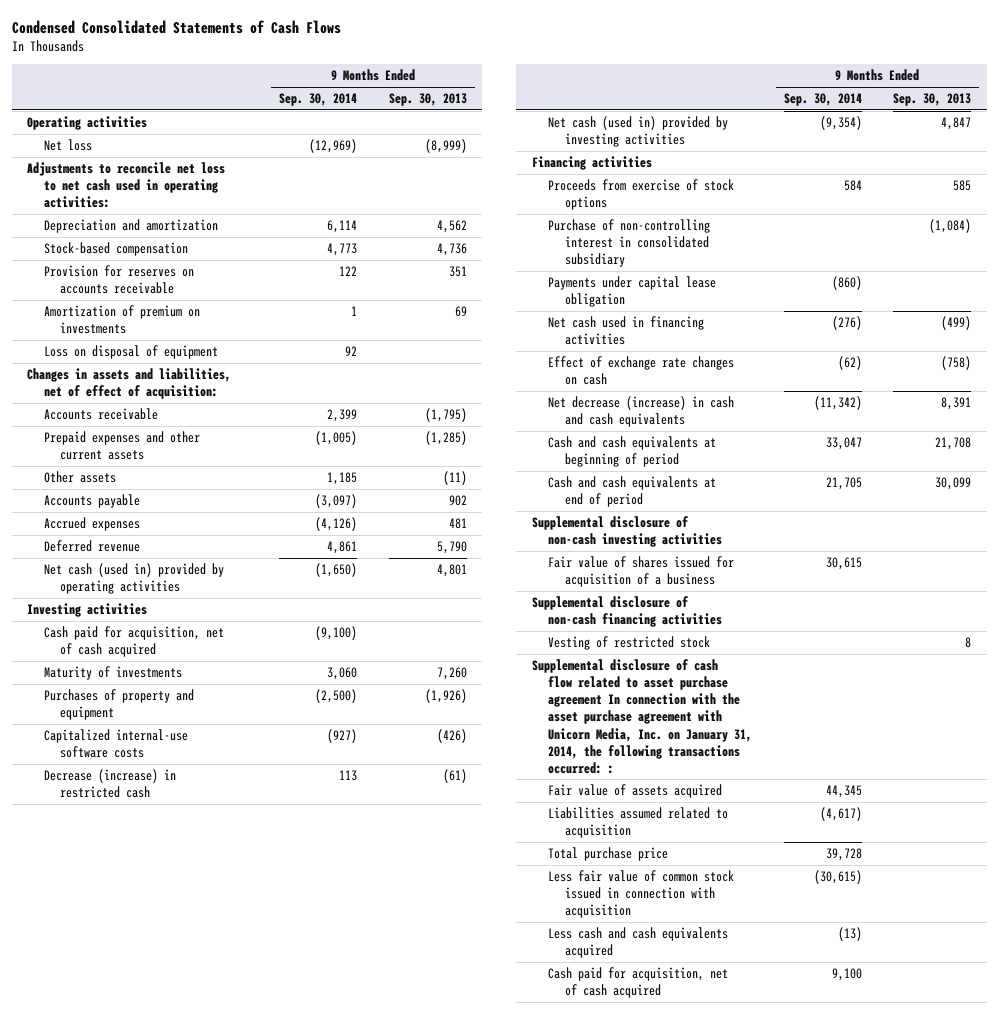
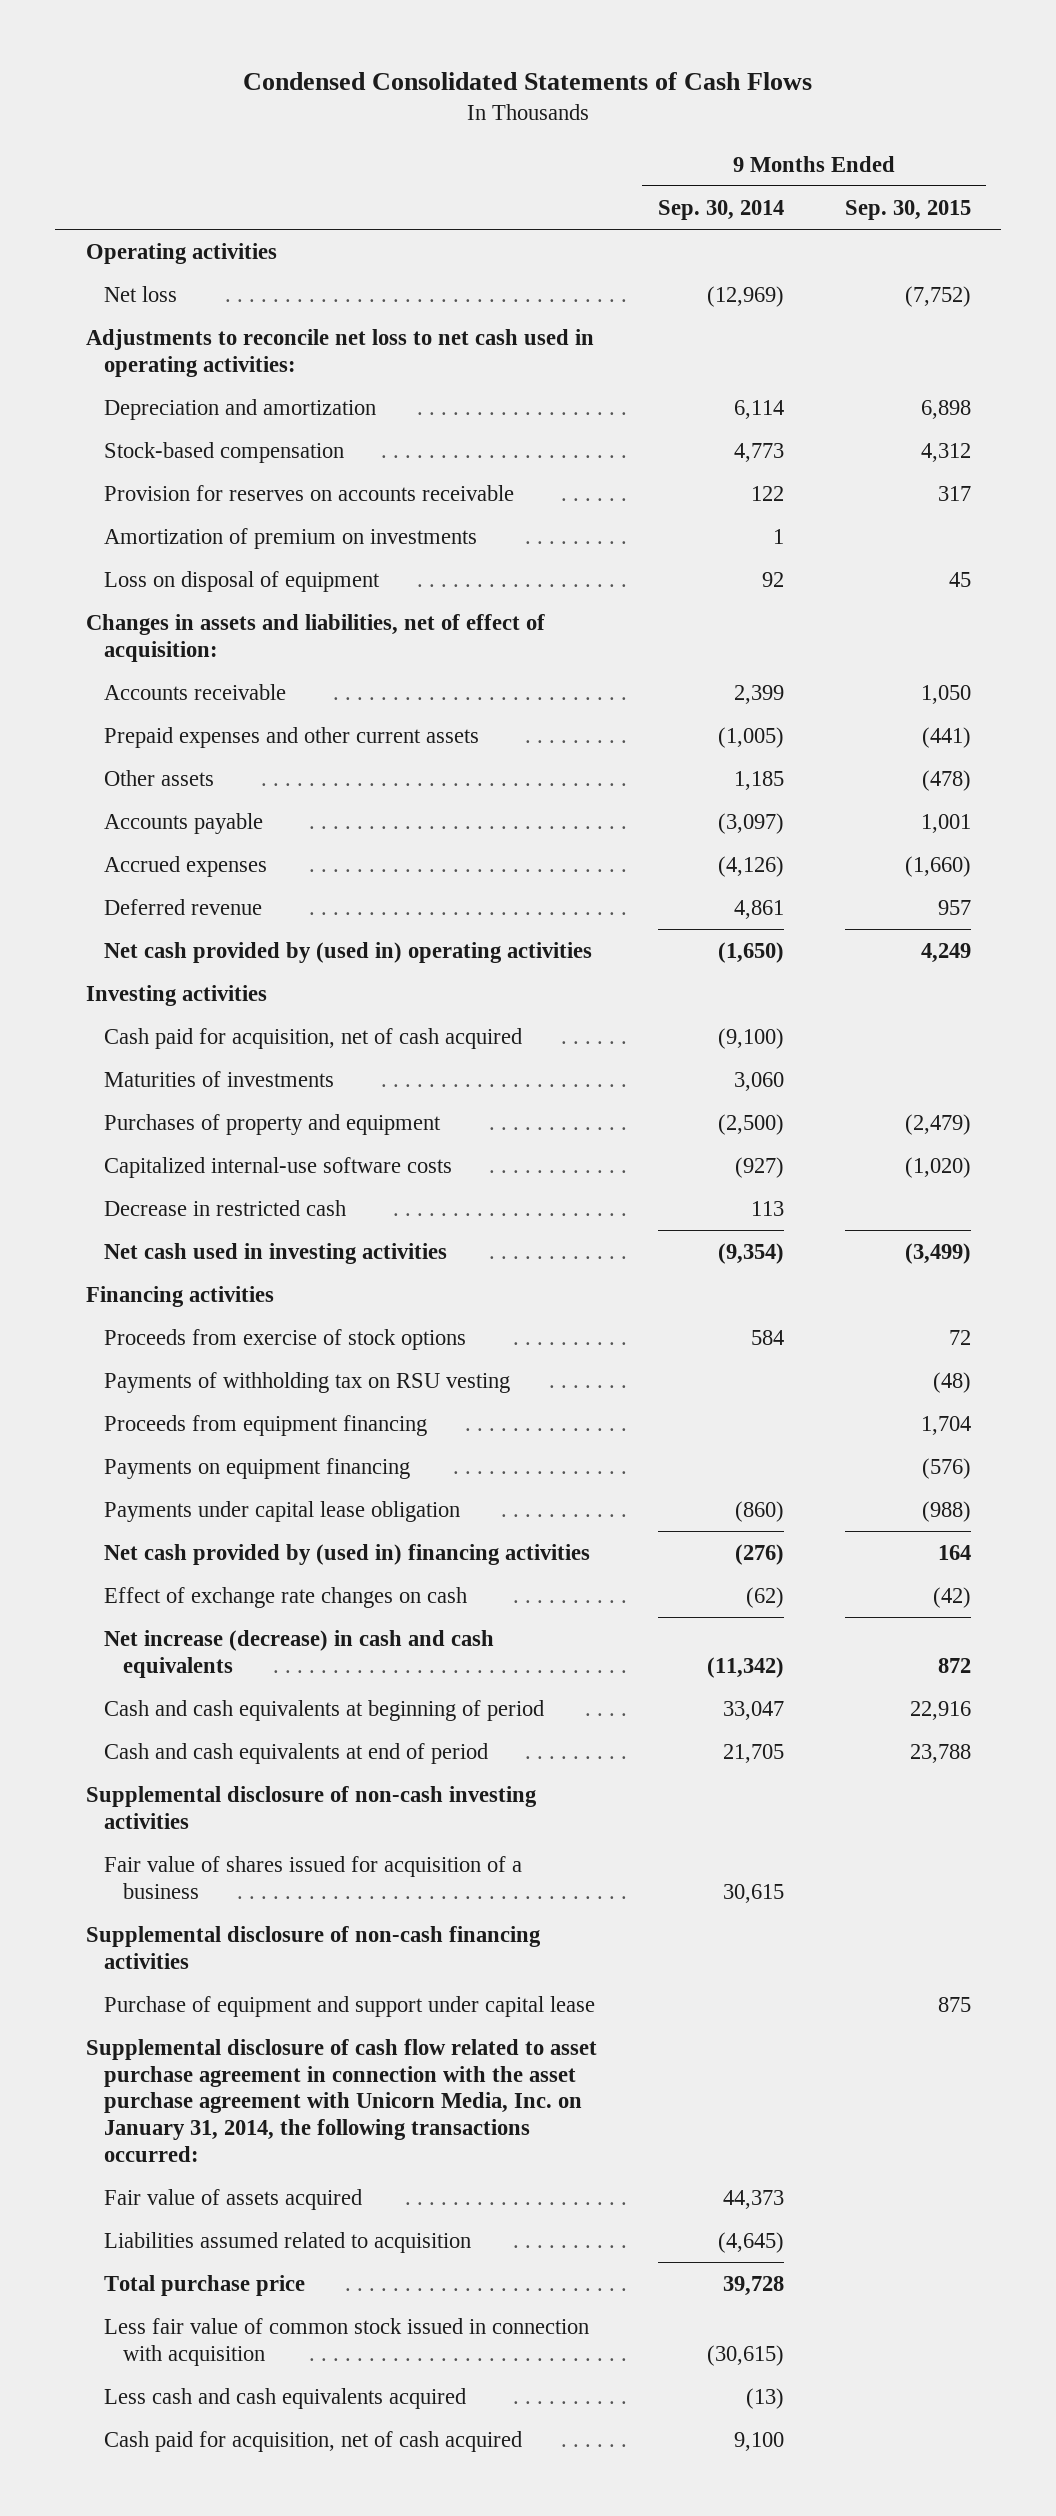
- | 9 Months Ended Sep. 30, 2014 | 9 Months Ended Sep. 30, 2013
+ | 9 Months Ended Sep. 30, 2014 | 9 Months Ended Sep. 30, 2015
- Net cash (used in) provided by operating activities | (1,650) | 4,801
+ Net cash provided by (used in) operating activities | (1,650) | 4,249
- Maturity of investments | 3,060 | 7,260
+ Maturities of investments | 3,060 |
- Decrease (increase) in restricted cash | 113 | (61)
- Net cash (used in) provided by investing activities | (9,354) | 4,847
+ Decrease in restricted cash | 113 |
+ Net cash used in investing activities | (9,354) | (3,499)
- Purchase of non-controlling interest in consolidated subsidiary | | (1,084)
+ Payments of withholding tax on RSU vesting | | (48)
+ Proceeds from equipment financing | | 1,704
+ Payments on equipment financing | | (576)
- Net cash used in financing activities | (276) | (499)
+ Net cash provided by (used in) financing activities | (276) | 164
- Net decrease (increase) in cash and cash equivalents | (11,342) | 8,391
+ Net increase (decrease) in cash and cash equivalents | (11,342) | 872
- Vesting of restricted stock | | 8
- Supplemental disclosure of cash flow related to asset purchase agreement In connection with the asset purchase agreement with Unicorn Media, Inc. on January 31, 2014, the following transactions occurred: :
- Fair value of assets acquired | 44,345 |
- Liabilities assumed related to acquisition | (4,617) |
+ Purchase of equipment and support under capital lease | | 875
+ Supplemental disclosure of cash flow related to asset purchase agreement in connection with the asset purchase agreement with Unicorn Media, Inc. on January 31, 2014, the following transactions occurred:
+ Fair value of assets acquired | 44,373 |
+ Liabilities assumed related to acquisition | (4,645) |

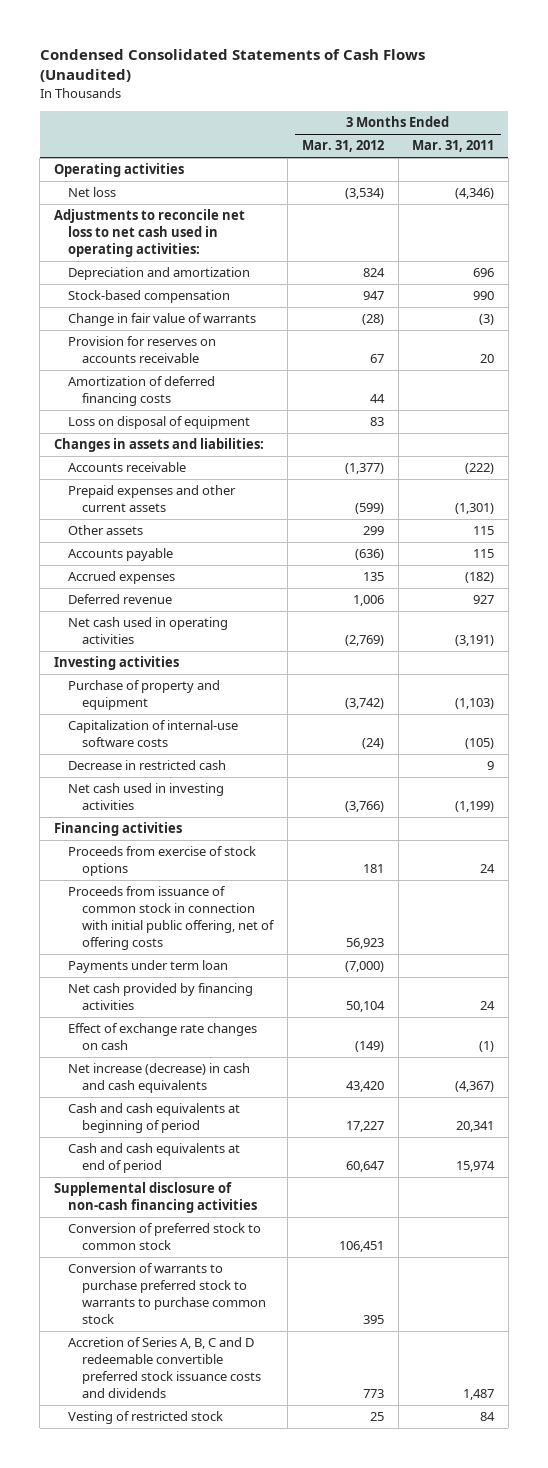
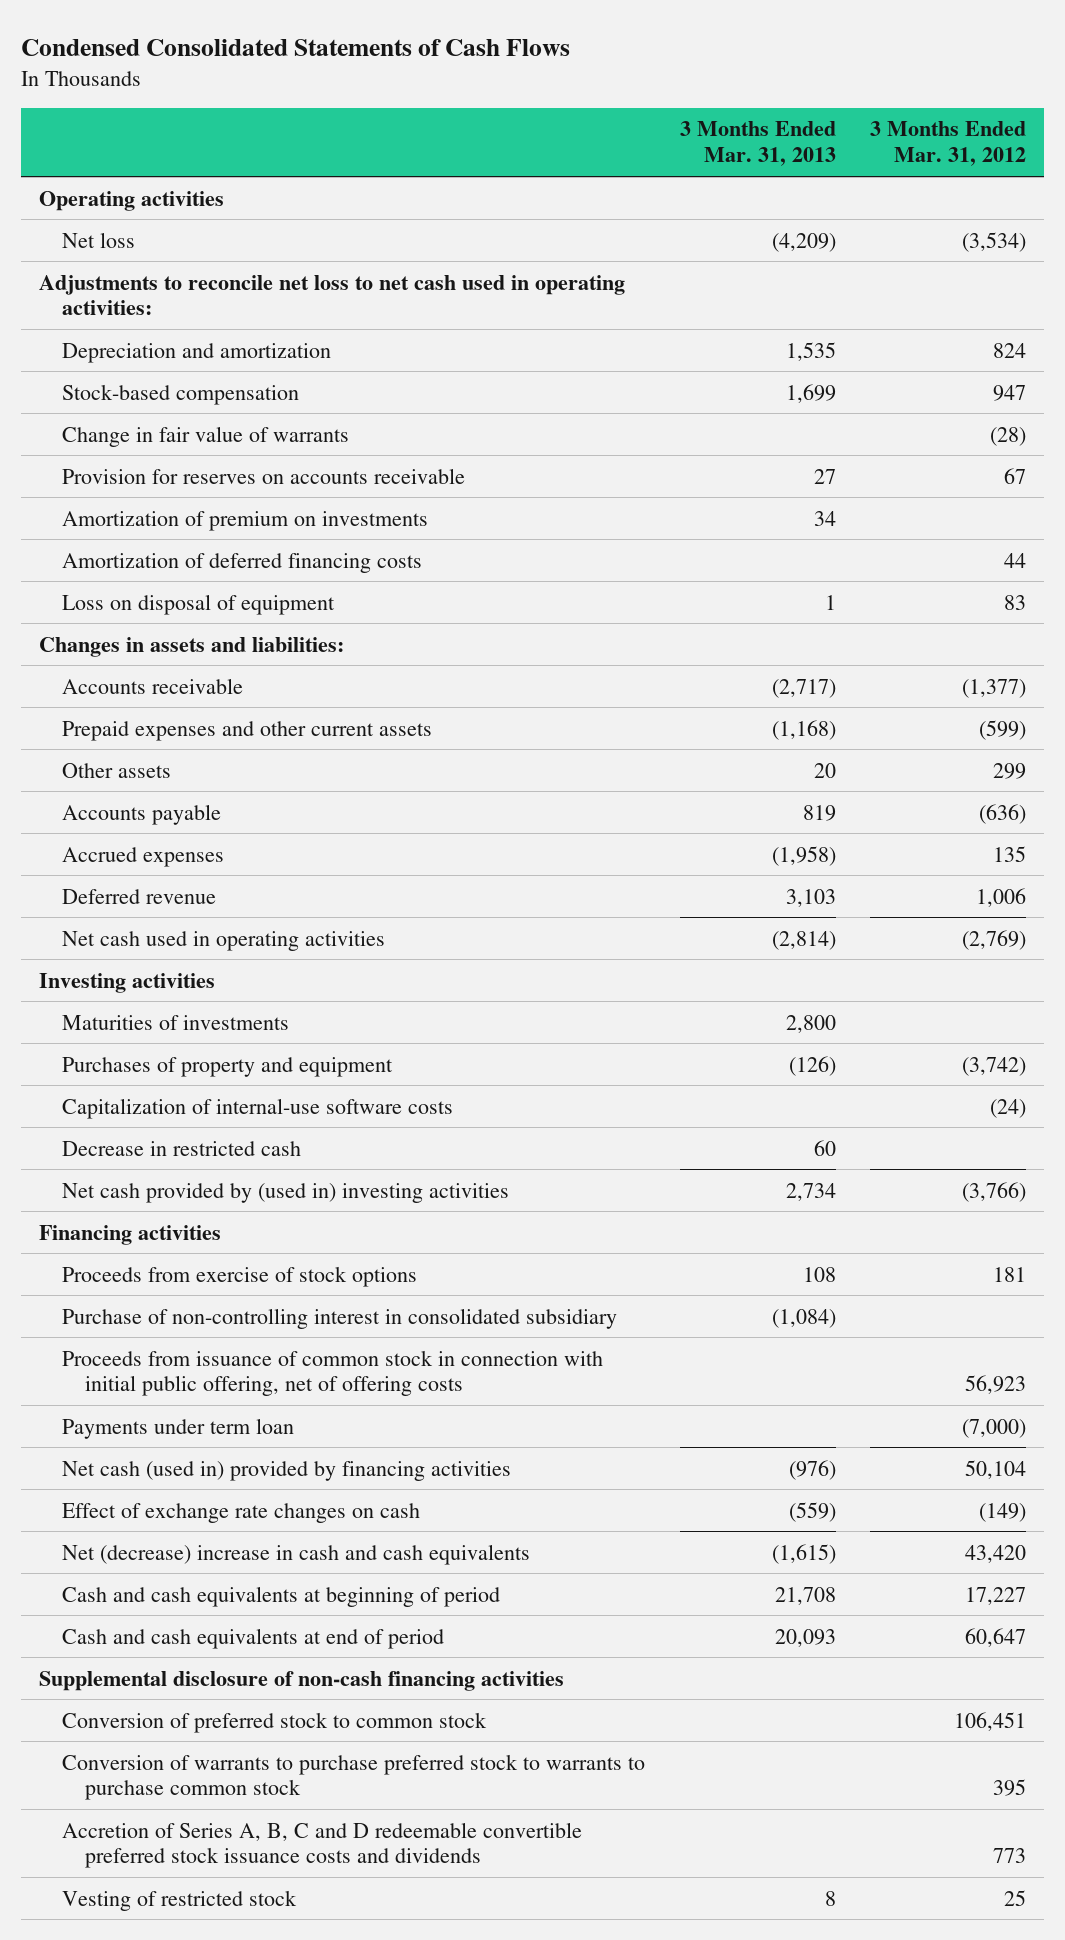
- Condensed Consolidated Statements of Cash Flows (Unaudited)
+ Condensed Consolidated Statements of Cash Flows
- | 3 Months Ended Mar. 31, 2012 | 3 Months Ended Mar. 31, 2011
+ | 3 Months Ended Mar. 31, 2013 | 3 Months Ended Mar. 31, 2012
+ Amortization of premium on investments | 34 |
- Purchase of property and equipment | (3,742) | (1,103)
+ Maturities of investments | 2,800 |
+ Purchases of property and equipment | (126) | (3,742)
- Net cash used in investing activities | (3,766) | (1,199)
+ Net cash provided by (used in) investing activities | 2,734 | (3,766)
+ Purchase of non-controlling interest in consolidated subsidiary | (1,084) |
- Net cash provided by financing activities | 50,104 | 24
+ Net cash (used in) provided by financing activities | (976) | 50,104
- Net increase (decrease) in cash and cash equivalents | 43,420 | (4,367)
+ Net (decrease) increase in cash and cash equivalents | (1,615) | 43,420

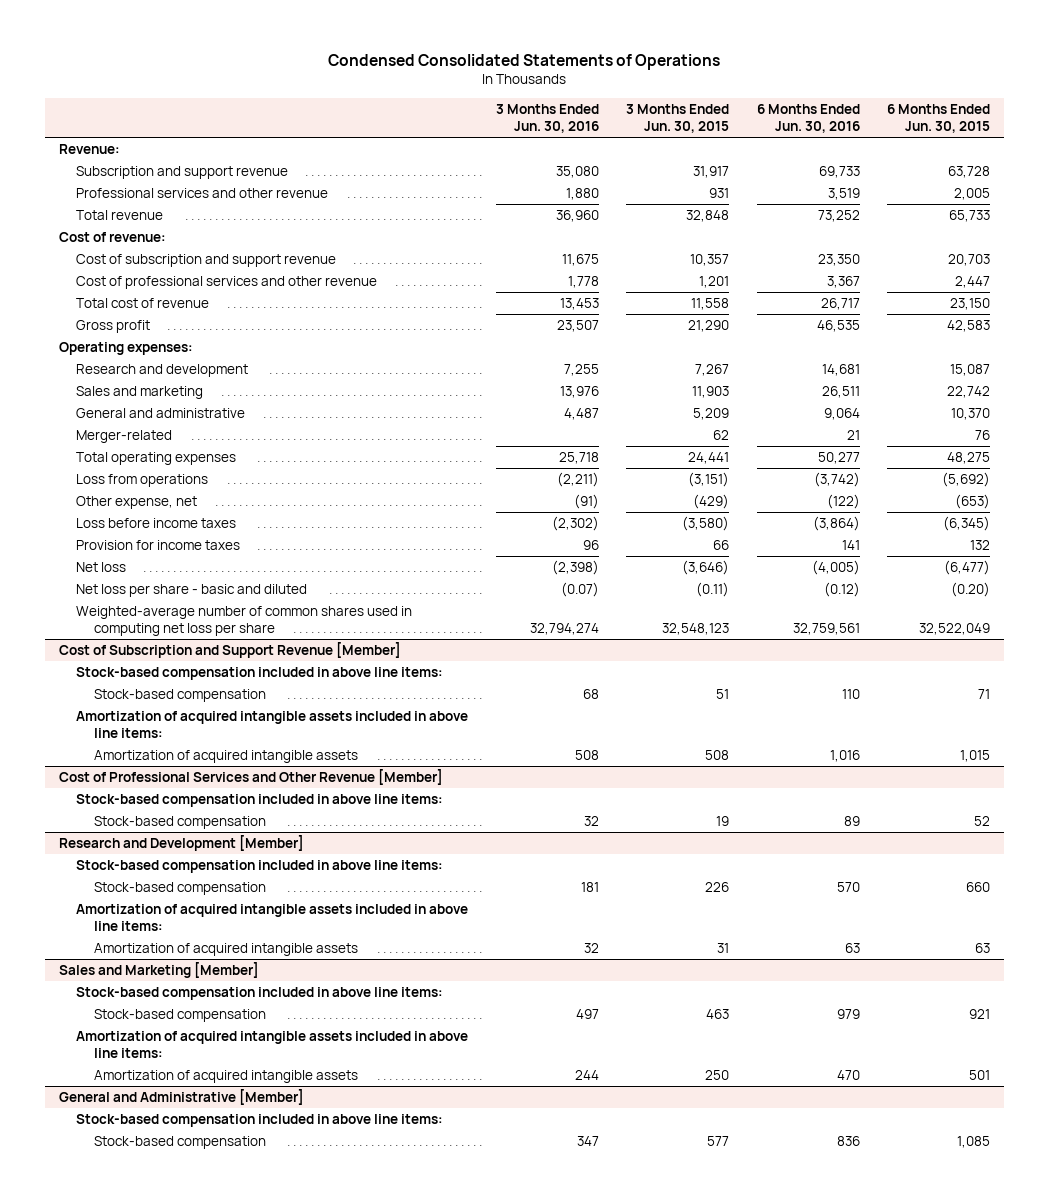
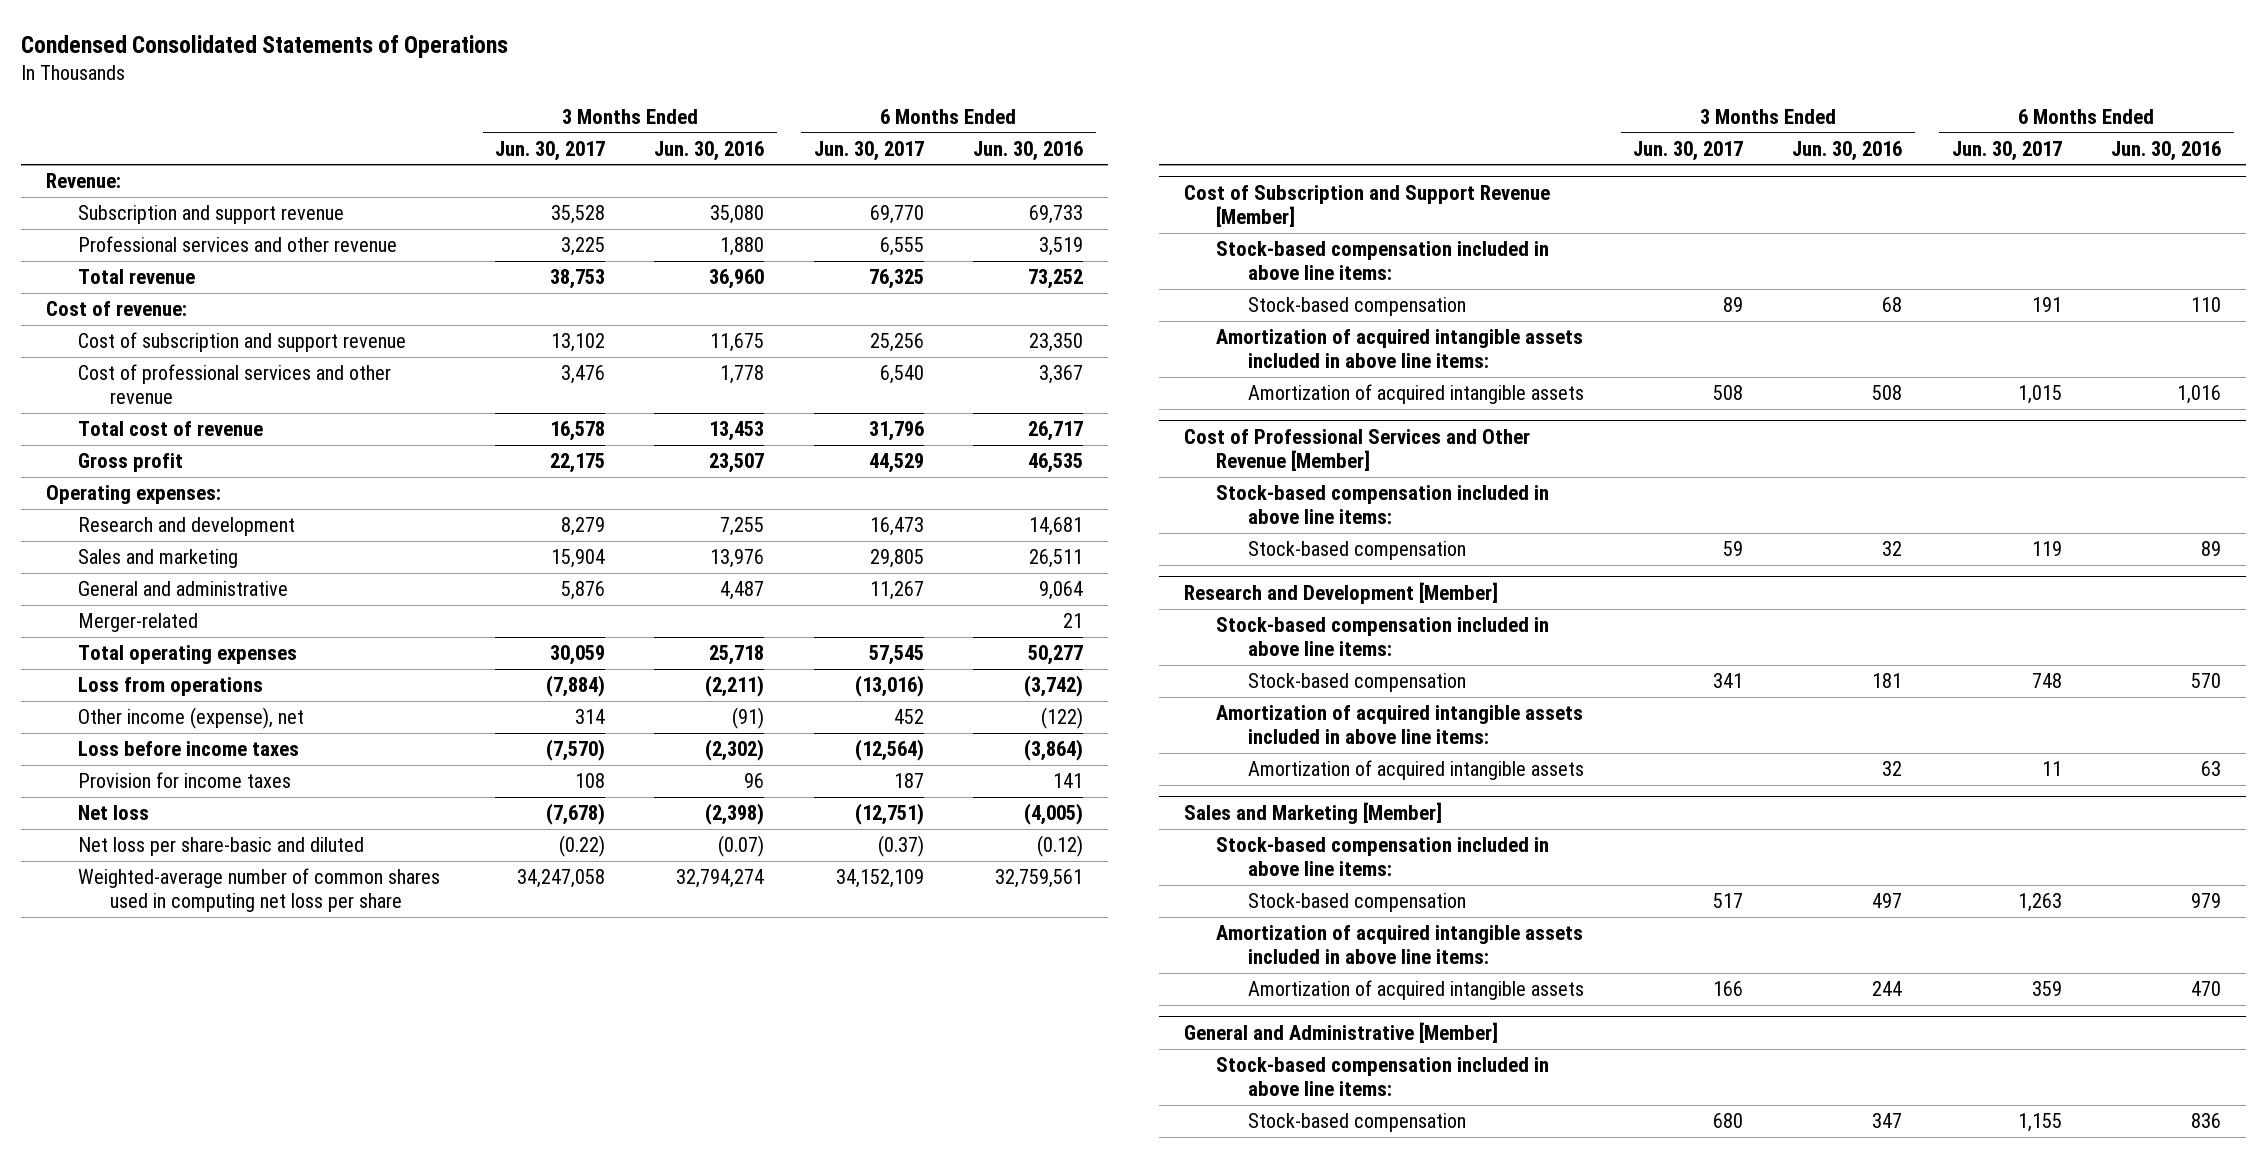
- | 3 Months Ended Jun. 30, 2016 | 3 Months Ended Jun. 30, 2015 | 6 Months Ended Jun. 30, 2016 | 6 Months Ended Jun. 30, 2015
+ | 3 Months Ended Jun. 30, 2017 | 3 Months Ended Jun. 30, 2016 | 6 Months Ended Jun. 30, 2017 | 6 Months Ended Jun. 30, 2016
- Other expense, net | (91) | (429) | (122) | (653)
+ Other income (expense), net | 314 | (91) | 452 | (122)
- Net loss per share - basic and diluted | (0.07) | (0.11) | (0.12) | (0.20)
+ Net loss per share-basic and diluted | (0.22) | (0.07) | (0.37) | (0.12)

